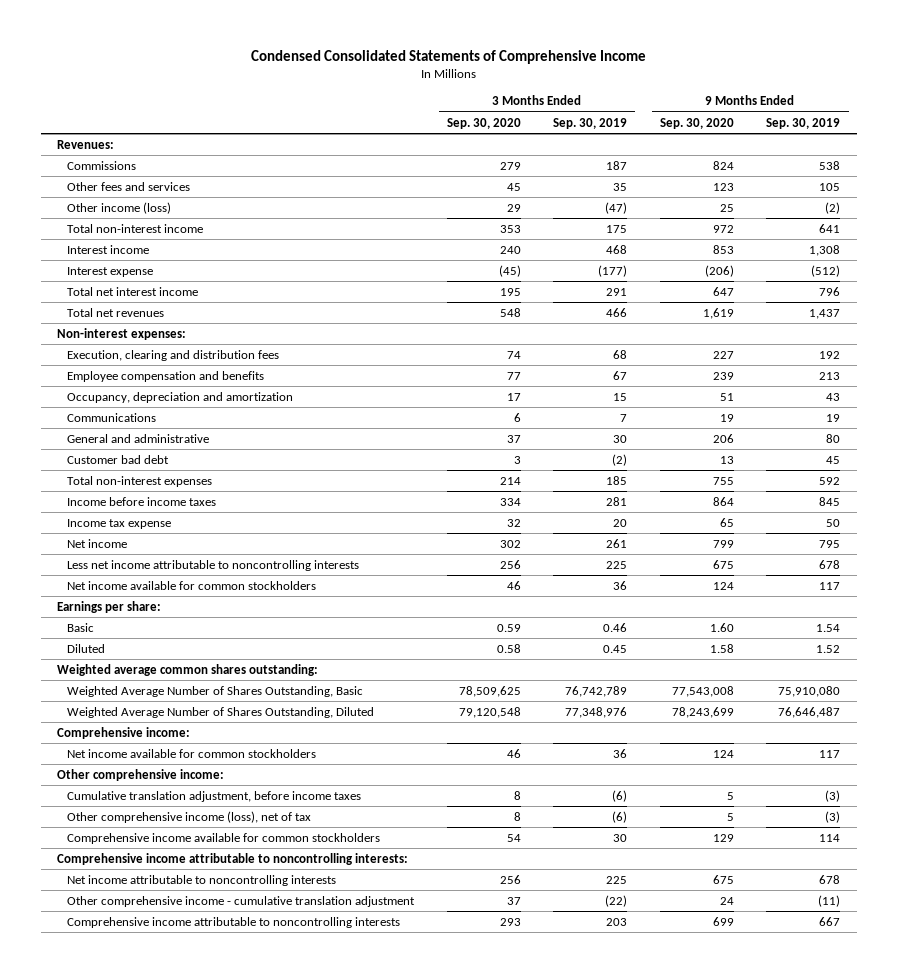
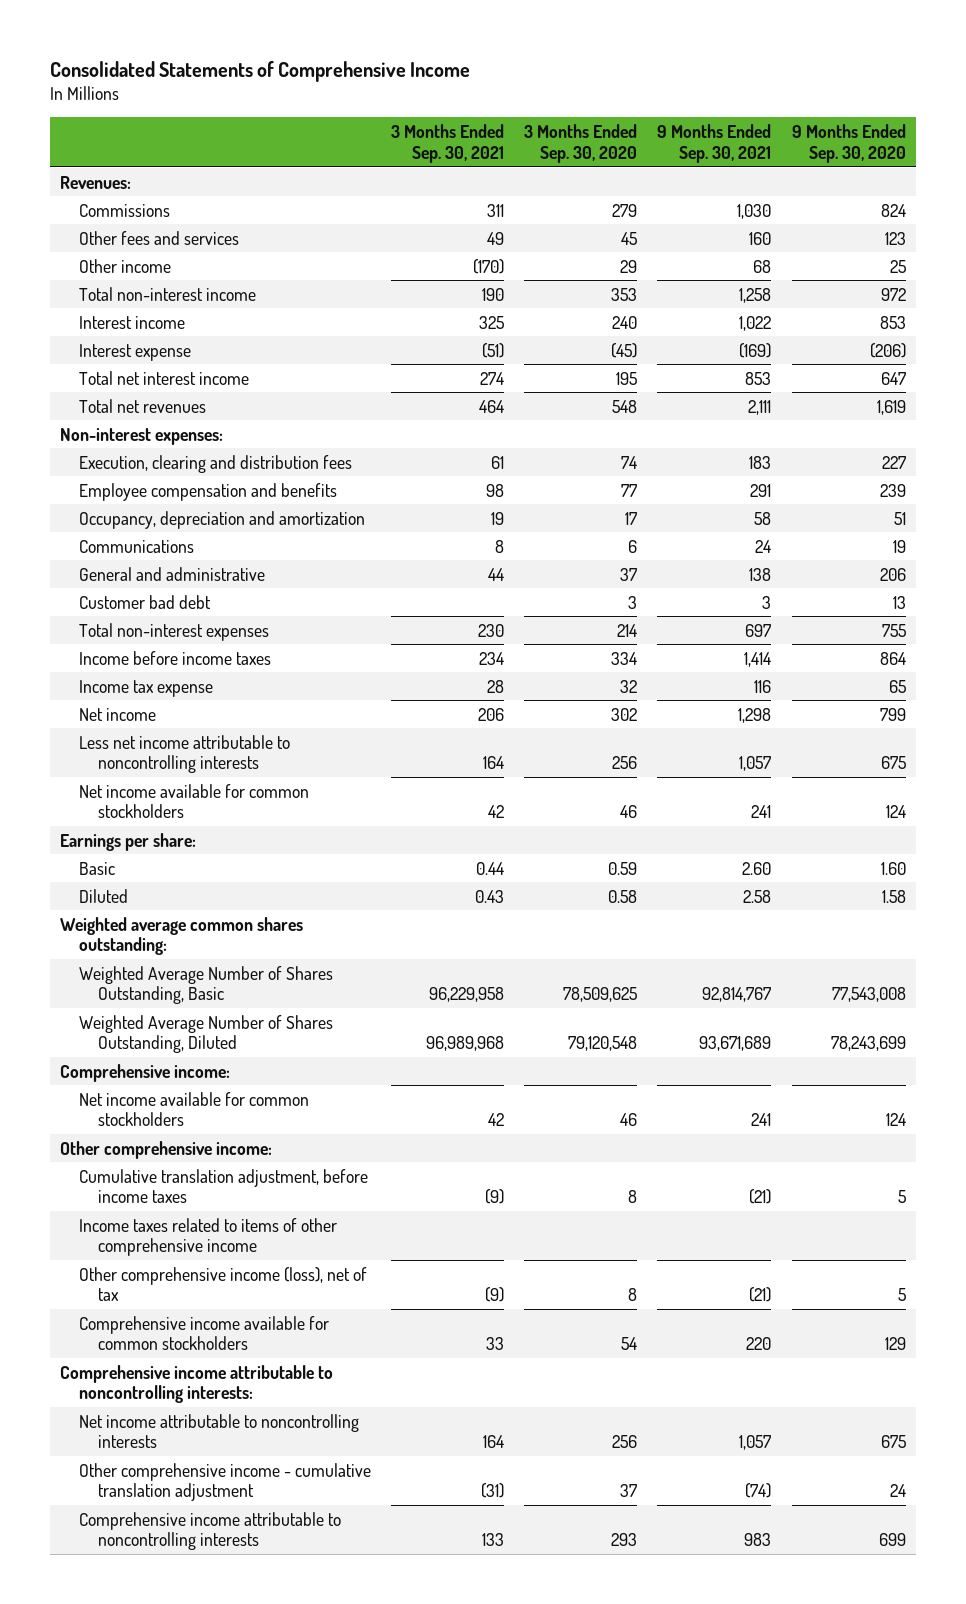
- Condensed Consolidated Statements of Comprehensive Income
+ Consolidated Statements of Comprehensive Income
- | 3 Months Ended Sep. 30, 2020 | 3 Months Ended Sep. 30, 2019 | 9 Months Ended Sep. 30, 2020 | 9 Months Ended Sep. 30, 2019
+ | 3 Months Ended Sep. 30, 2021 | 3 Months Ended Sep. 30, 2020 | 9 Months Ended Sep. 30, 2021 | 9 Months Ended Sep. 30, 2020
- Other income (loss) | 29 | (47) | 25 | (2)
+ Other income | (170) | 29 | 68 | 25
+ Income taxes related to items of other comprehensive income

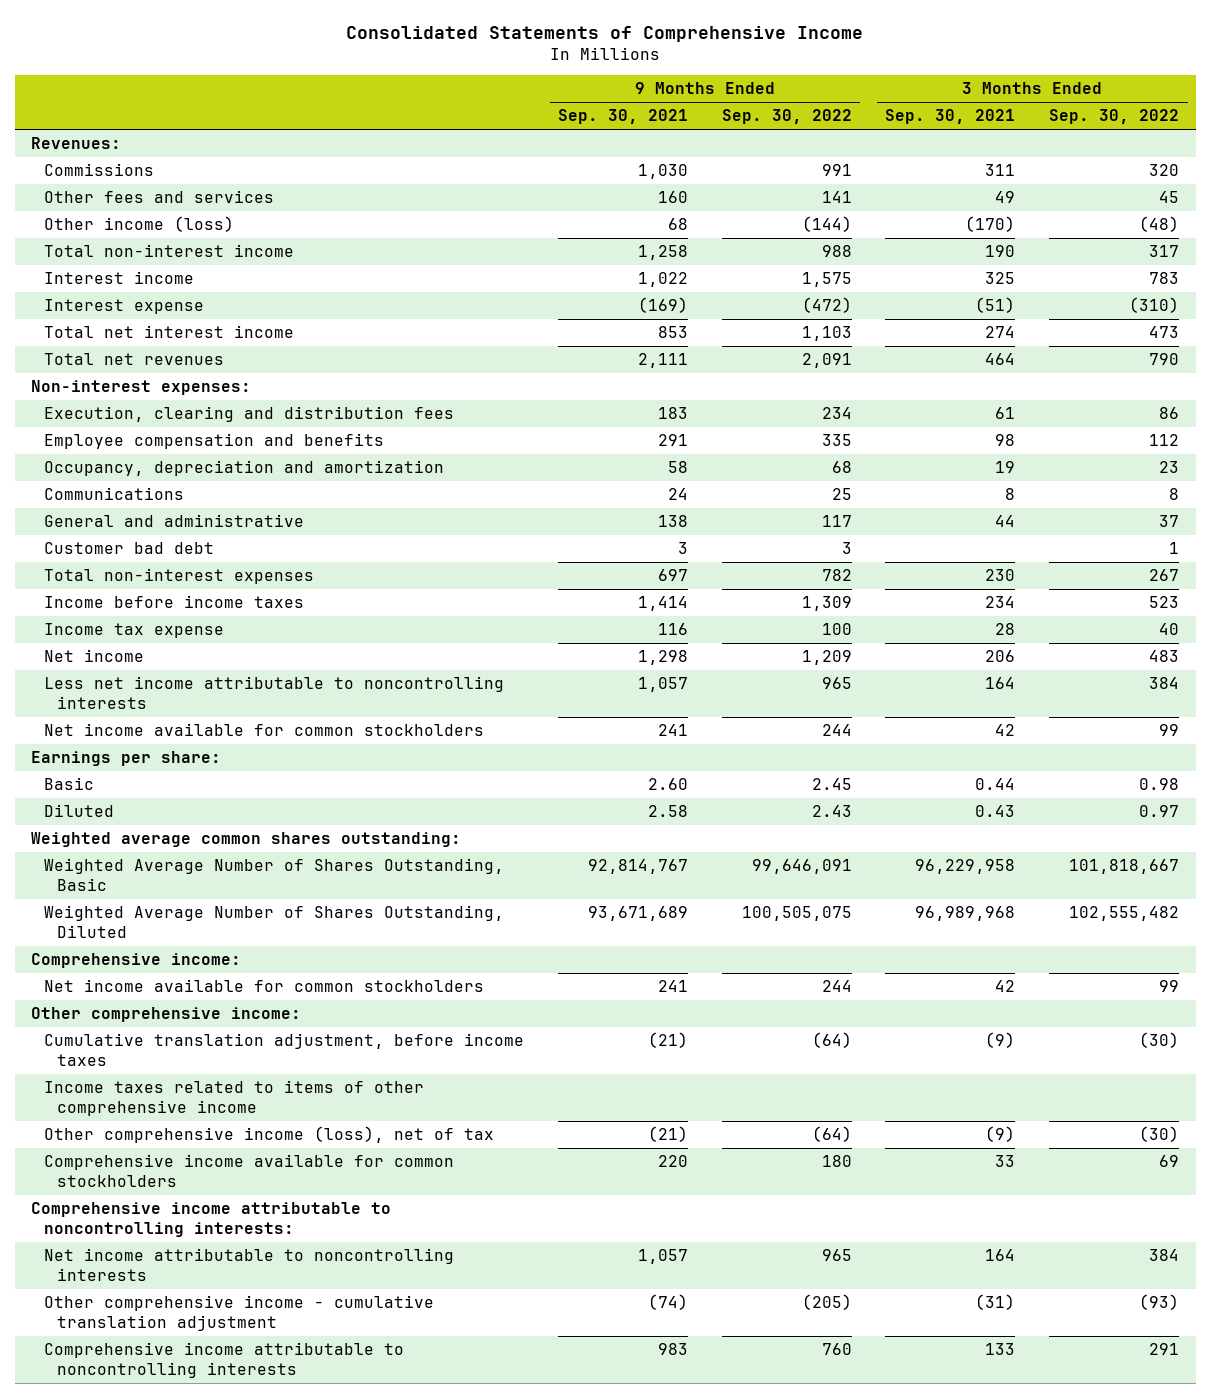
- | 3 Months Ended Sep. 30, 2021 | 3 Months Ended Sep. 30, 2020 | 9 Months Ended Sep. 30, 2021 | 9 Months Ended Sep. 30, 2020
+ | 9 Months Ended Sep. 30, 2021 | 9 Months Ended Sep. 30, 2022 | 3 Months Ended Sep. 30, 2021 | 3 Months Ended Sep. 30, 2022
- Other income | (170) | 29 | 68 | 25
+ Other income (loss) | 68 | (144) | (170) | (48)

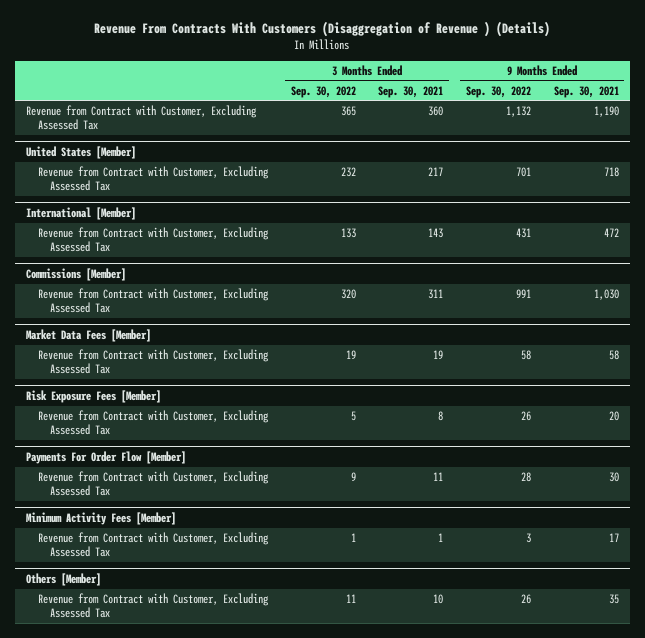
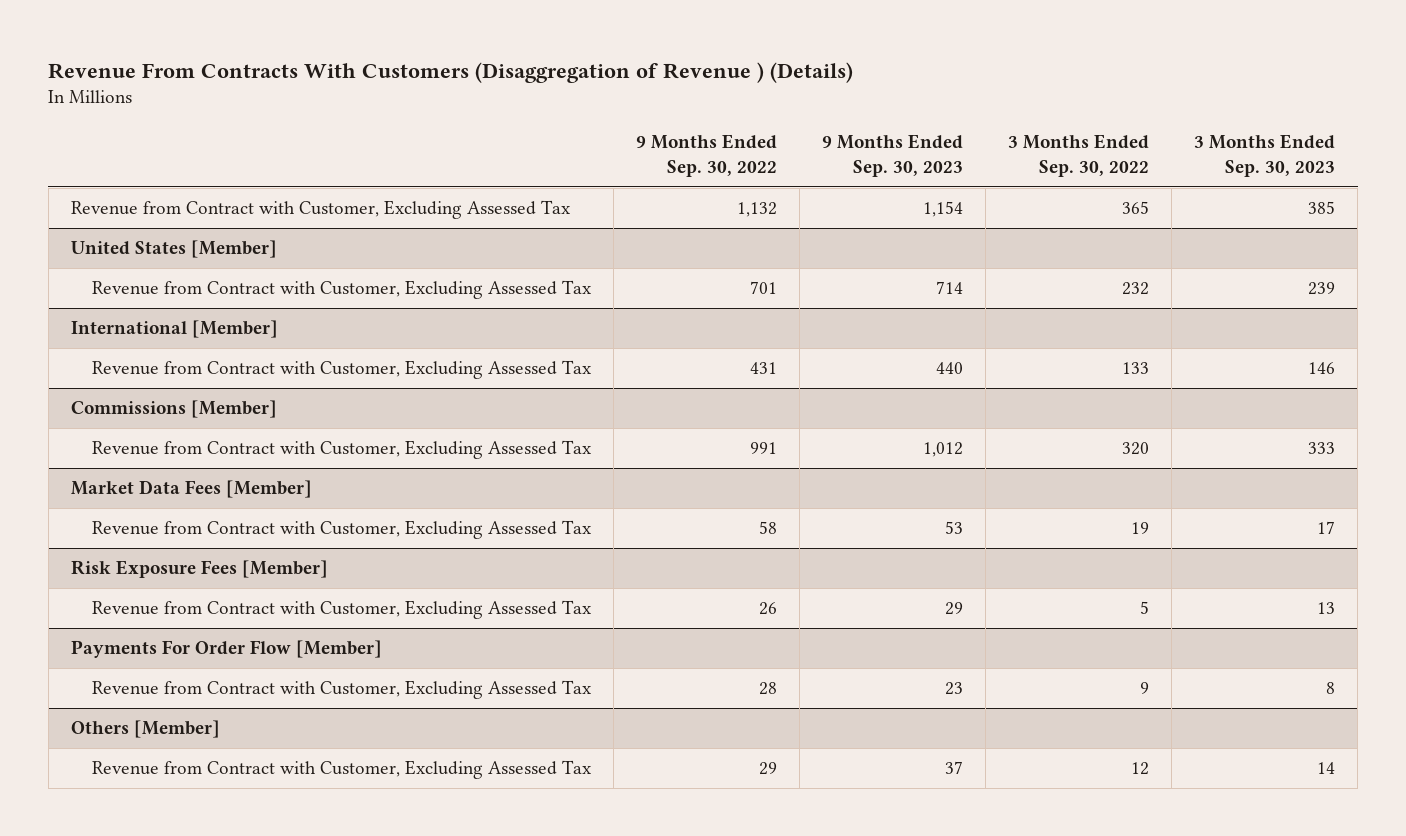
- | 3 Months Ended Sep. 30, 2022 | 3 Months Ended Sep. 30, 2021 | 9 Months Ended Sep. 30, 2022 | 9 Months Ended Sep. 30, 2021
+ | 9 Months Ended Sep. 30, 2022 | 9 Months Ended Sep. 30, 2023 | 3 Months Ended Sep. 30, 2022 | 3 Months Ended Sep. 30, 2023
- Minimum Activity Fees [Member]
- Revenue from Contract with Customer, Excluding Assessed Tax | 1 | 1 | 3 | 17
@ Others [Member]
- Revenue from Contract with Customer, Excluding Assessed Tax | 11 | 10 | 26 | 35
+ Revenue from Contract with Customer, Excluding Assessed Tax | 29 | 37 | 12 | 14

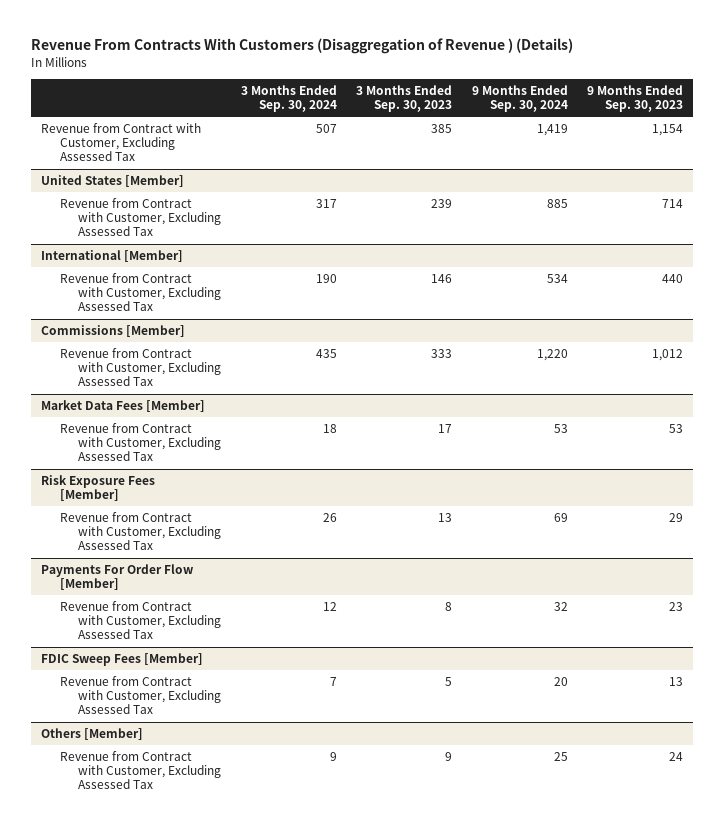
- | 9 Months Ended Sep. 30, 2022 | 9 Months Ended Sep. 30, 2023 | 3 Months Ended Sep. 30, 2022 | 3 Months Ended Sep. 30, 2023
+ | 3 Months Ended Sep. 30, 2024 | 3 Months Ended Sep. 30, 2023 | 9 Months Ended Sep. 30, 2024 | 9 Months Ended Sep. 30, 2023
+ FDIC Sweep Fees [Member]
+ Revenue from Contract with Customer, Excluding Assessed Tax | 7 | 5 | 20 | 13
@ Others [Member]
- Revenue from Contract with Customer, Excluding Assessed Tax | 29 | 37 | 12 | 14
+ Revenue from Contract with Customer, Excluding Assessed Tax | 9 | 9 | 25 | 24

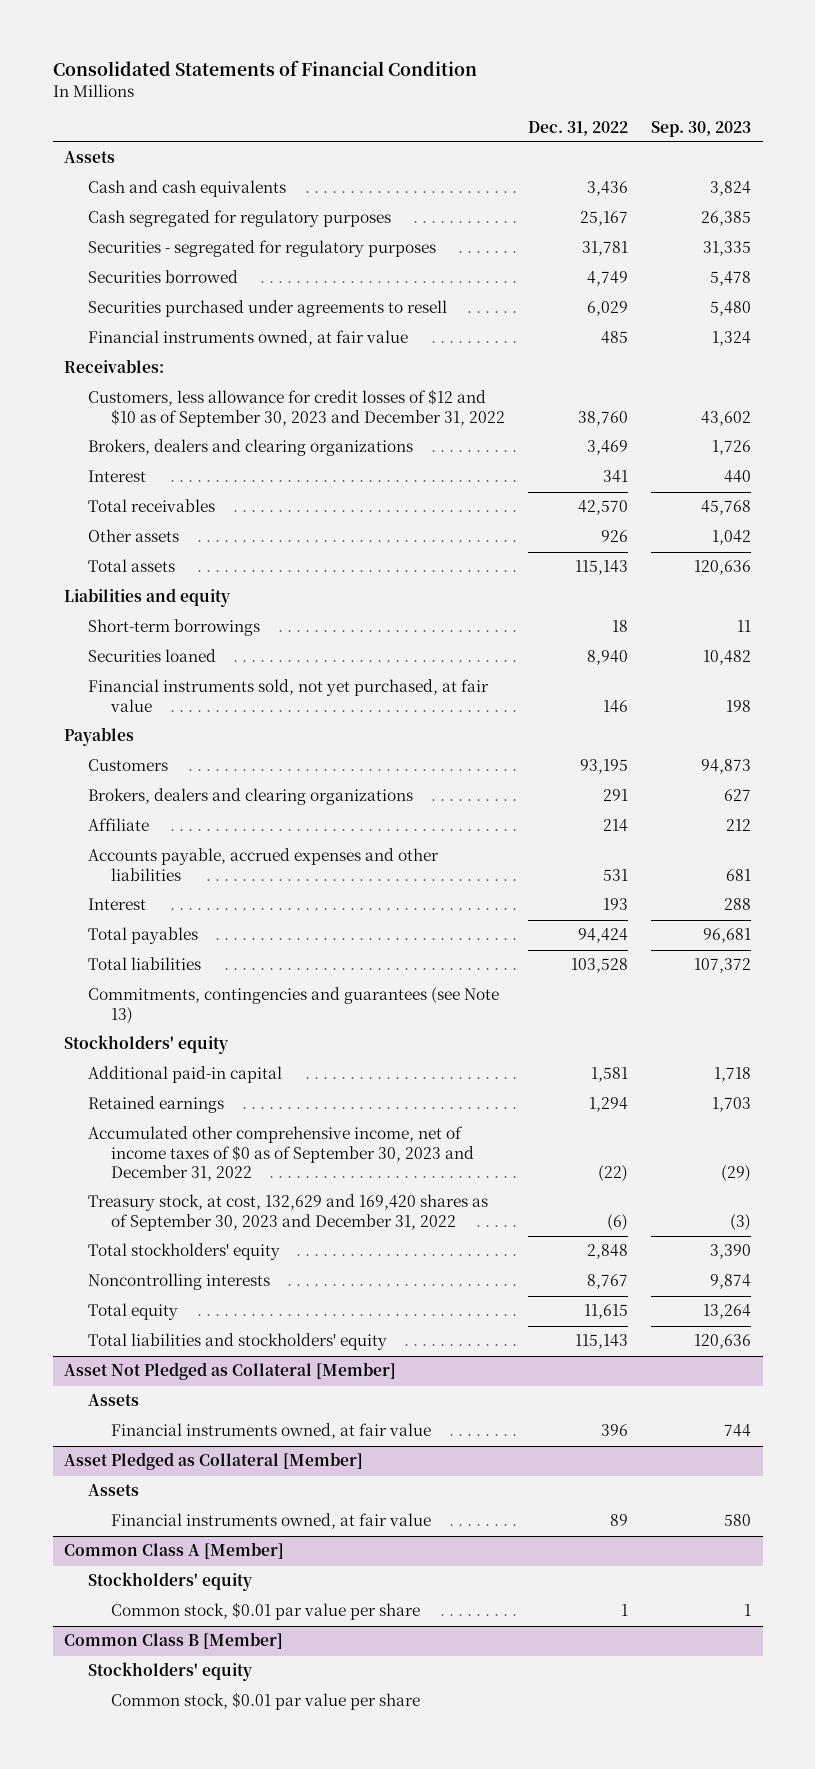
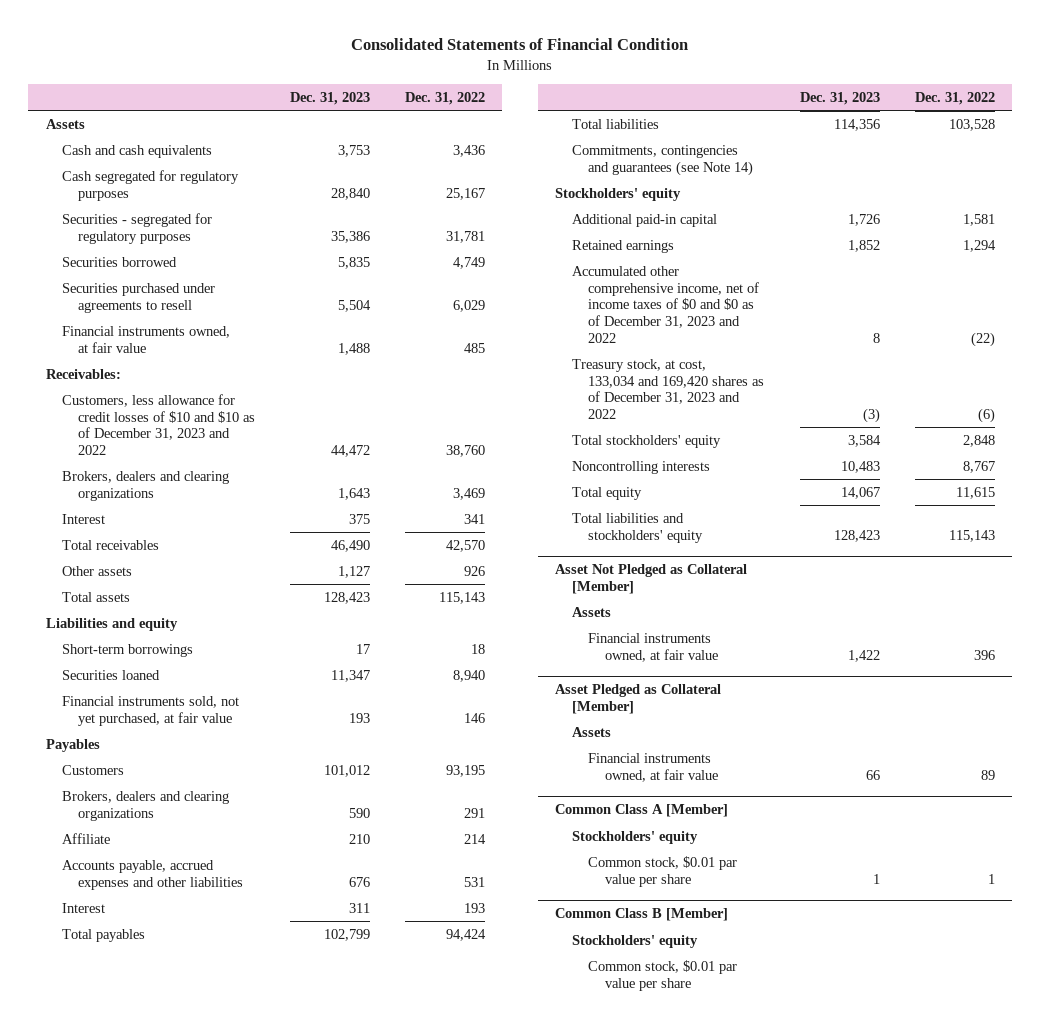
- | Dec. 31, 2022 | Sep. 30, 2023
+ | Dec. 31, 2023 | Dec. 31, 2022
- Customers, less allowance for credit losses of $12 and $10 as of September 30, 2023 and December 31, 2022 | 38,760 | 43,602
+ Customers, less allowance for credit losses of $10 and $10 as of December 31, 2023 and 2022 | 44,472 | 38,760
- Commitments, contingencies and guarantees (see Note 13)
+ Commitments, contingencies and guarantees (see Note 14)
- Accumulated other comprehensive income, net of income taxes of $0 as of September 30, 2023 and December 31, 2022 | (22) | (29)
- Treasury stock, at cost, 132,629 and 169,420 shares as of September 30, 2023 and December 31, 2022 | (6) | (3)
+ Accumulated other comprehensive income, net of income taxes of $0 and $0 as of December 31, 2023 and 2022 | 8 | (22)
+ Treasury stock, at cost, 133,034 and 169,420 shares as of December 31, 2023 and 2022 | (3) | (6)

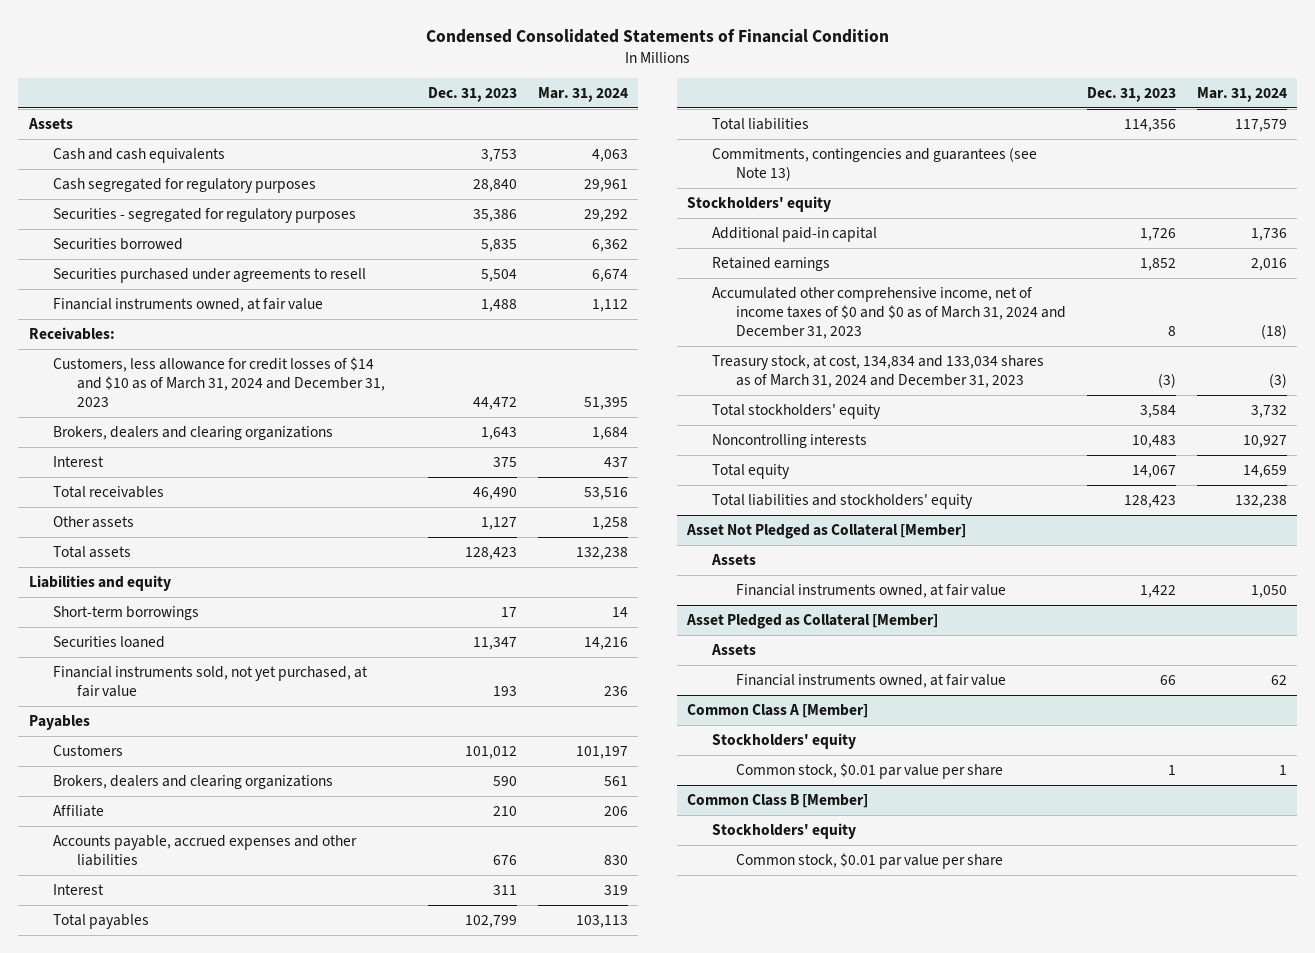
- Consolidated Statements of Financial Condition
+ Condensed Consolidated Statements of Financial Condition
- | Dec. 31, 2023 | Dec. 31, 2022
+ | Dec. 31, 2023 | Mar. 31, 2024
- Customers, less allowance for credit losses of $10 and $10 as of December 31, 2023 and 2022 | 44,472 | 38,760
+ Customers, less allowance for credit losses of $14 and $10 as of March 31, 2024 and December 31, 2023 | 44,472 | 51,395
- Commitments, contingencies and guarantees (see Note 14)
+ Commitments, contingencies and guarantees (see Note 13)
- Accumulated other comprehensive income, net of income taxes of $0 and $0 as of December 31, 2023 and 2022 | 8 | (22)
- Treasury stock, at cost, 133,034 and 169,420 shares as of December 31, 2023 and 2022 | (3) | (6)
+ Accumulated other comprehensive income, net of income taxes of $0 and $0 as of March 31, 2024 and December 31, 2023 | 8 | (18)
+ Treasury stock, at cost, 134,834 and 133,034 shares as of March 31, 2024 and December 31, 2023 | (3) | (3)

